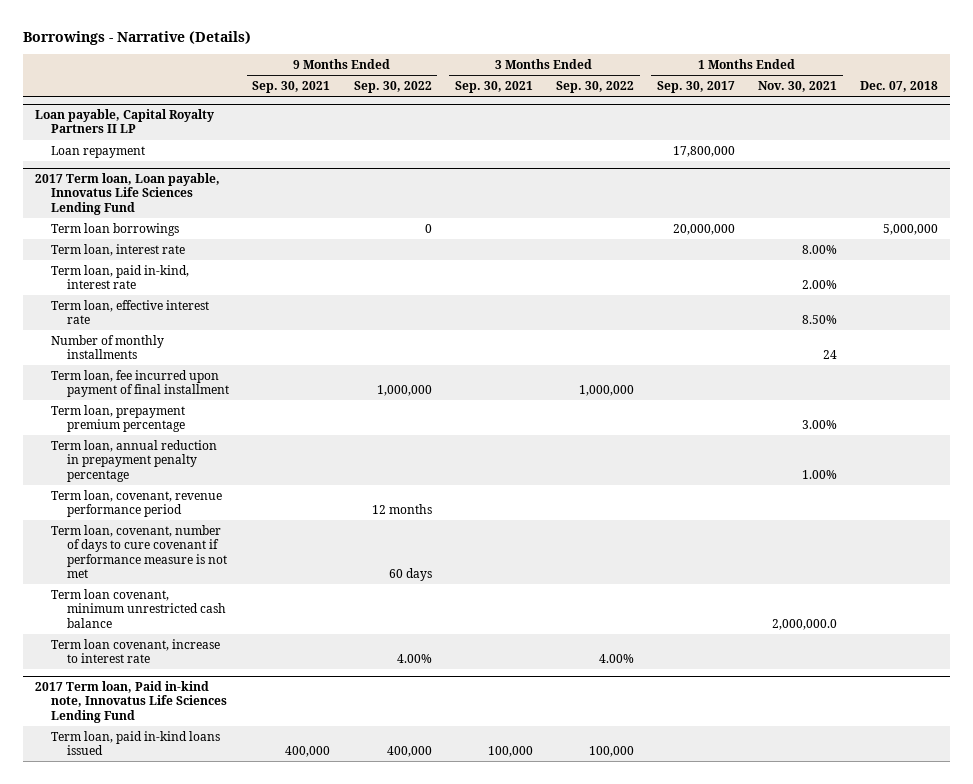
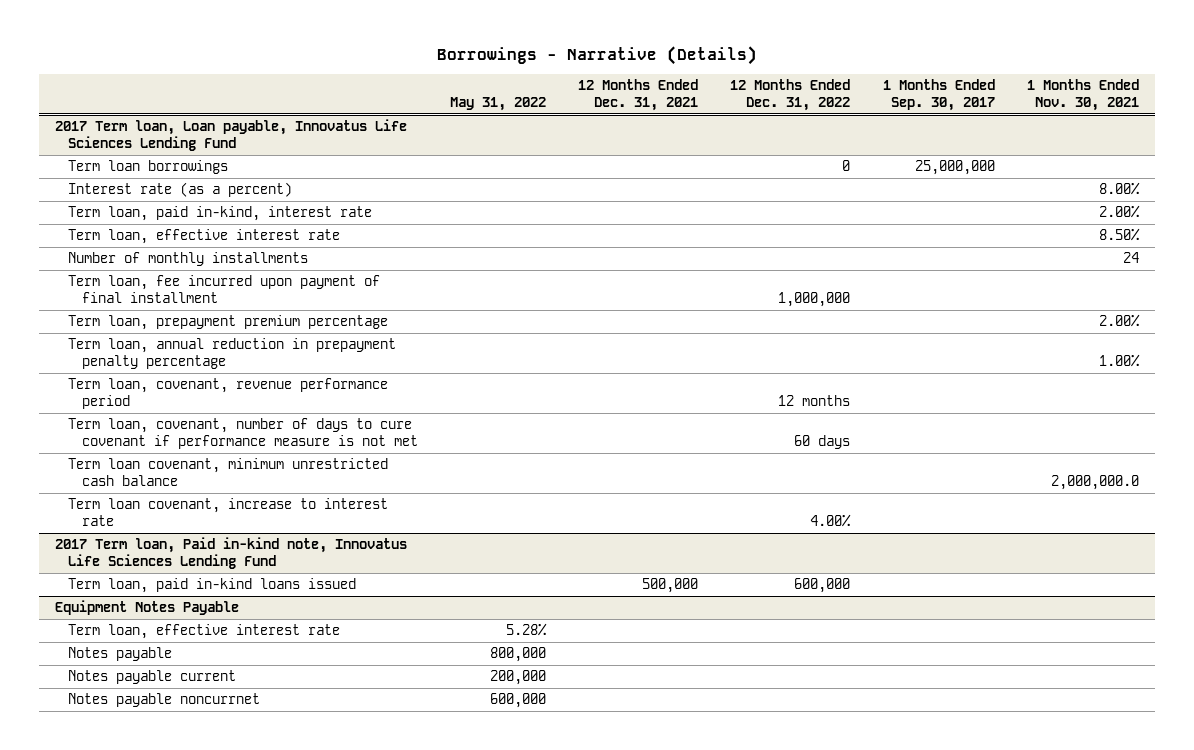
- | 9 Months Ended Sep. 30, 2021 | 9 Months Ended Sep. 30, 2022 | 3 Months Ended Sep. 30, 2021 | 3 Months Ended Sep. 30, 2022 | 1 Months Ended Sep. 30, 2017 | 1 Months Ended Nov. 30, 2021 | Dec. 07, 2018
+ | May 31, 2022 | 12 Months Ended Dec. 31, 2021 | 12 Months Ended Dec. 31, 2022 | 1 Months Ended Sep. 30, 2017 | 1 Months Ended Nov. 30, 2021
- Loan payable, Capital Royalty Partners II LP
- Loan repayment | | | | | 17,800,000 | |
@ 2017 Term loan, Loan payable, Innovatus Life Sciences Lending Fund
- Term loan borrowings | | 0 | | | 20,000,000 | | 5,000,000
- Term loan, interest rate | | | | | | 8.00% |
+ Term loan borrowings | | | 0 | 25,000,000 |
+ Interest rate (as a percent) | | | | | 8.00%
- Term loan, prepayment premium percentage | | | | | | 3.00% |
+ Term loan, prepayment premium percentage | | | | | 2.00%
+ Equipment Notes Payable
+ Term loan, effective interest rate | 5.28% | | | |
+ Notes payable | 800,000 | | | |
+ Notes payable current | 200,000 | | | |
+ Notes payable noncurrnet | 600,000 | | | |

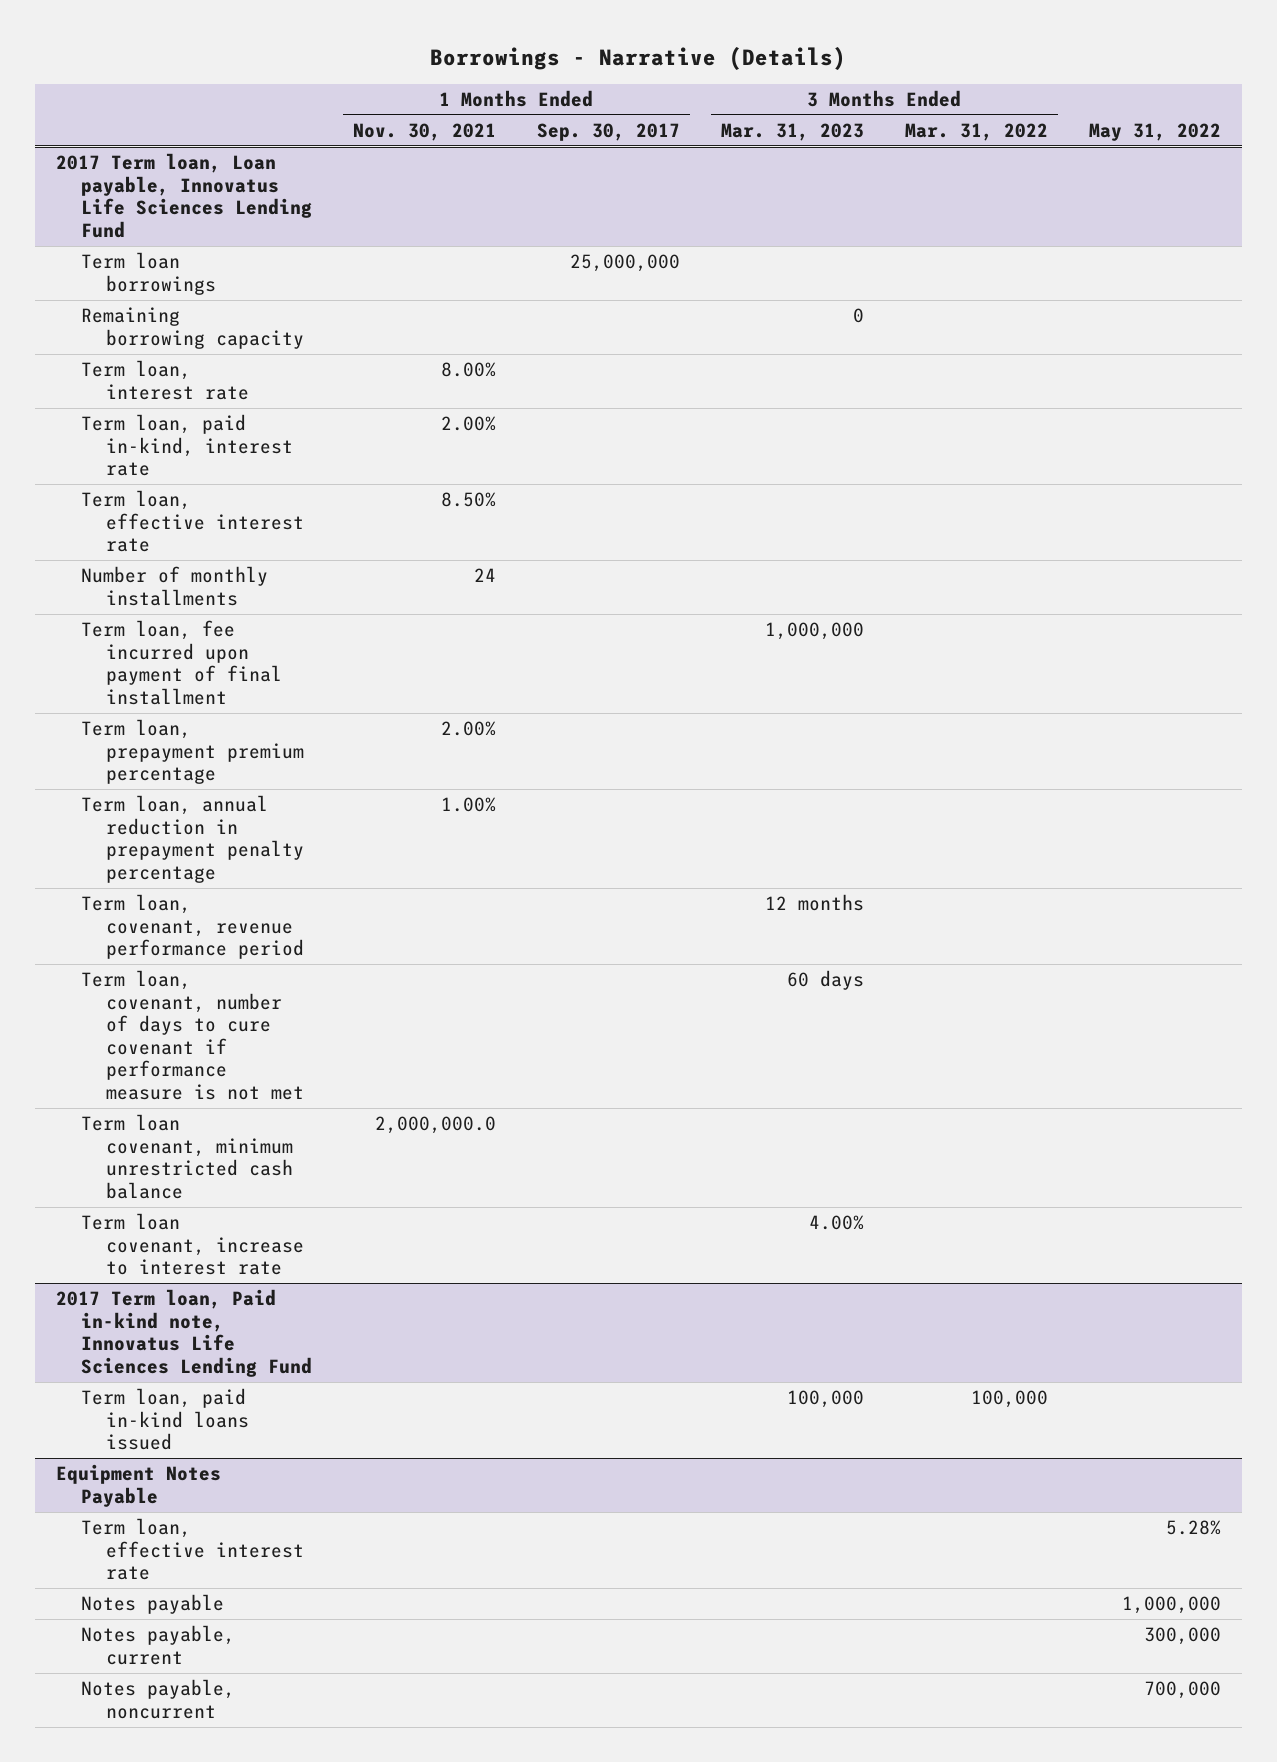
- | May 31, 2022 | 12 Months Ended Dec. 31, 2021 | 12 Months Ended Dec. 31, 2022 | 1 Months Ended Sep. 30, 2017 | 1 Months Ended Nov. 30, 2021
+ | 1 Months Ended Nov. 30, 2021 | 1 Months Ended Sep. 30, 2017 | 3 Months Ended Mar. 31, 2023 | 3 Months Ended Mar. 31, 2022 | May 31, 2022
@ 2017 Term loan, Loan payable, Innovatus Life Sciences Lending Fund
- Interest rate (as a percent) | | | | | 8.00%
+ Remaining borrowing capacity | | | 0 | |
+ Term loan, interest rate | 8.00% | | | |
@ Equipment Notes Payable
- Notes payable | 800,000 | | | |
- Notes payable current | 200,000 | | | |
- Notes payable noncurrnet | 600,000 | | | |
+ Notes payable | | | | | 1,000,000
+ Notes payable, current | | | | | 300,000
+ Notes payable, noncurrent | | | | | 700,000

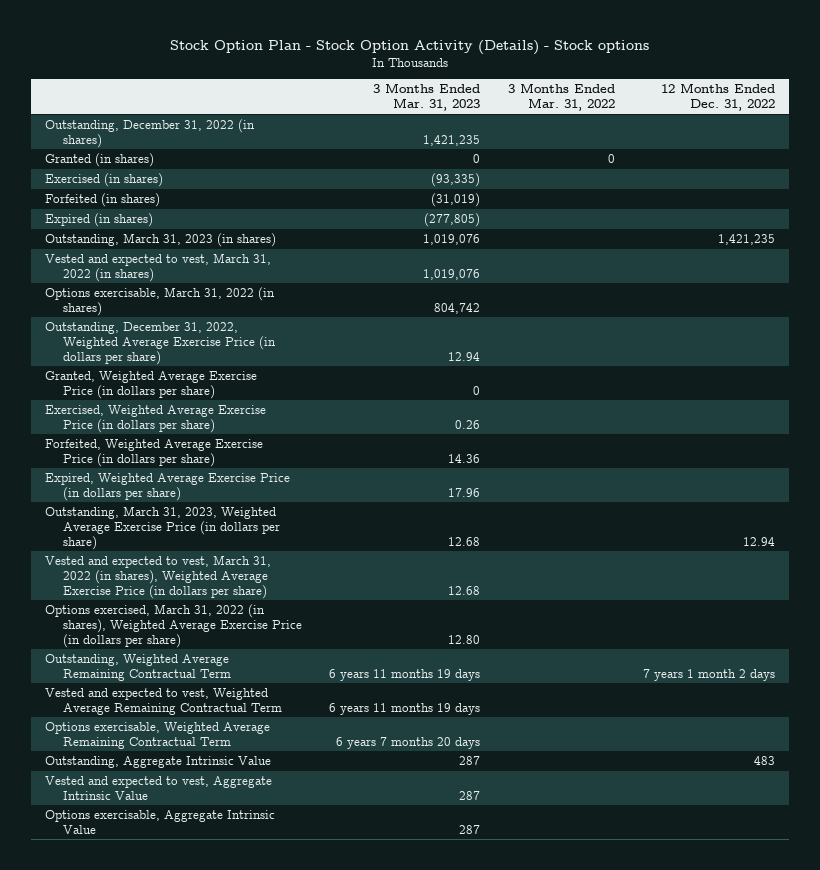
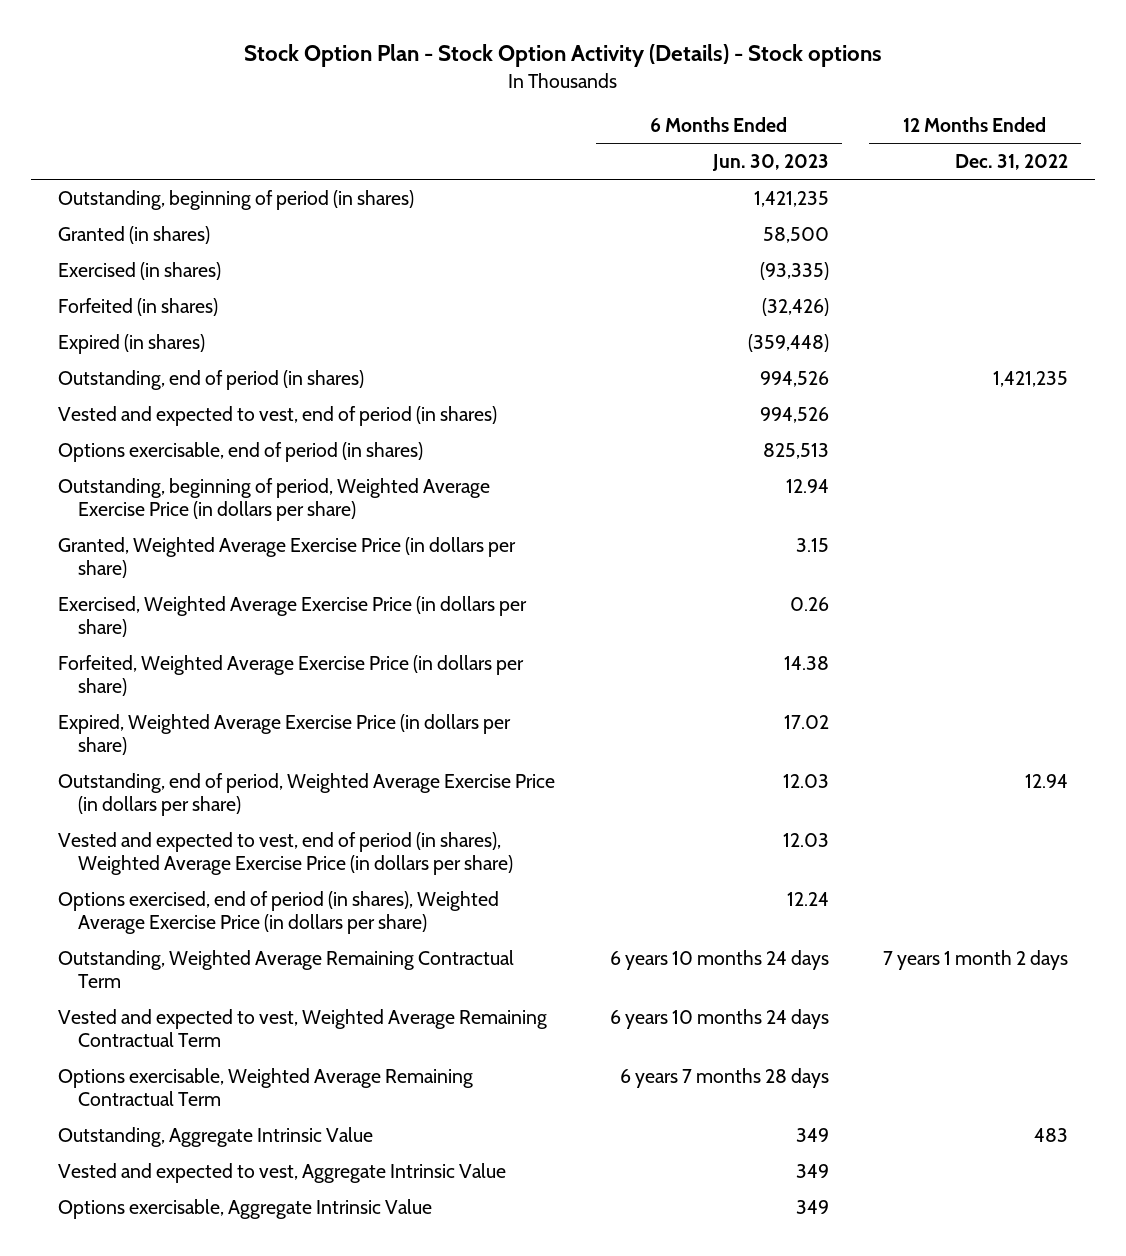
- | 3 Months Ended Mar. 31, 2023 | 3 Months Ended Mar. 31, 2022 | 12 Months Ended Dec. 31, 2022
+ | 6 Months Ended Jun. 30, 2023 | 12 Months Ended Dec. 31, 2022
- Outstanding, December 31, 2022 (in shares) | 1,421,235 | |
+ Outstanding, beginning of period (in shares) | 1,421,235 |
- Outstanding, March 31, 2023 (in shares) | 1,019,076 | | 1,421,235
- Vested and expected to vest, March 31, 2022 (in shares) | 1,019,076 | |
- Options exercisable, March 31, 2022 (in shares) | 804,742 | |
- Outstanding, December 31, 2022, Weighted Average Exercise Price (in dollars per share) | 12.94 | |
+ Outstanding, end of period (in shares) | 994,526 | 1,421,235
+ Vested and expected to vest, end of period (in shares) | 994,526 |
+ Options exercisable, end of period (in shares) | 825,513 |
+ Outstanding, beginning of period, Weighted Average Exercise Price (in dollars per share) | 12.94 |
- Outstanding, March 31, 2023, Weighted Average Exercise Price (in dollars per share) | 12.68 | | 12.94
- Vested and expected to vest, March 31, 2022 (in shares), Weighted Average Exercise Price (in dollars per share) | 12.68 | |
- Options exercised, March 31, 2022 (in shares), Weighted Average Exercise Price (in dollars per share) | 12.80 | |
+ Outstanding, end of period, Weighted Average Exercise Price (in dollars per share) | 12.03 | 12.94
+ Vested and expected to vest, end of period (in shares), Weighted Average Exercise Price (in dollars per share) | 12.03 |
+ Options exercised, end of period (in shares), Weighted Average Exercise Price (in dollars per share) | 12.24 |

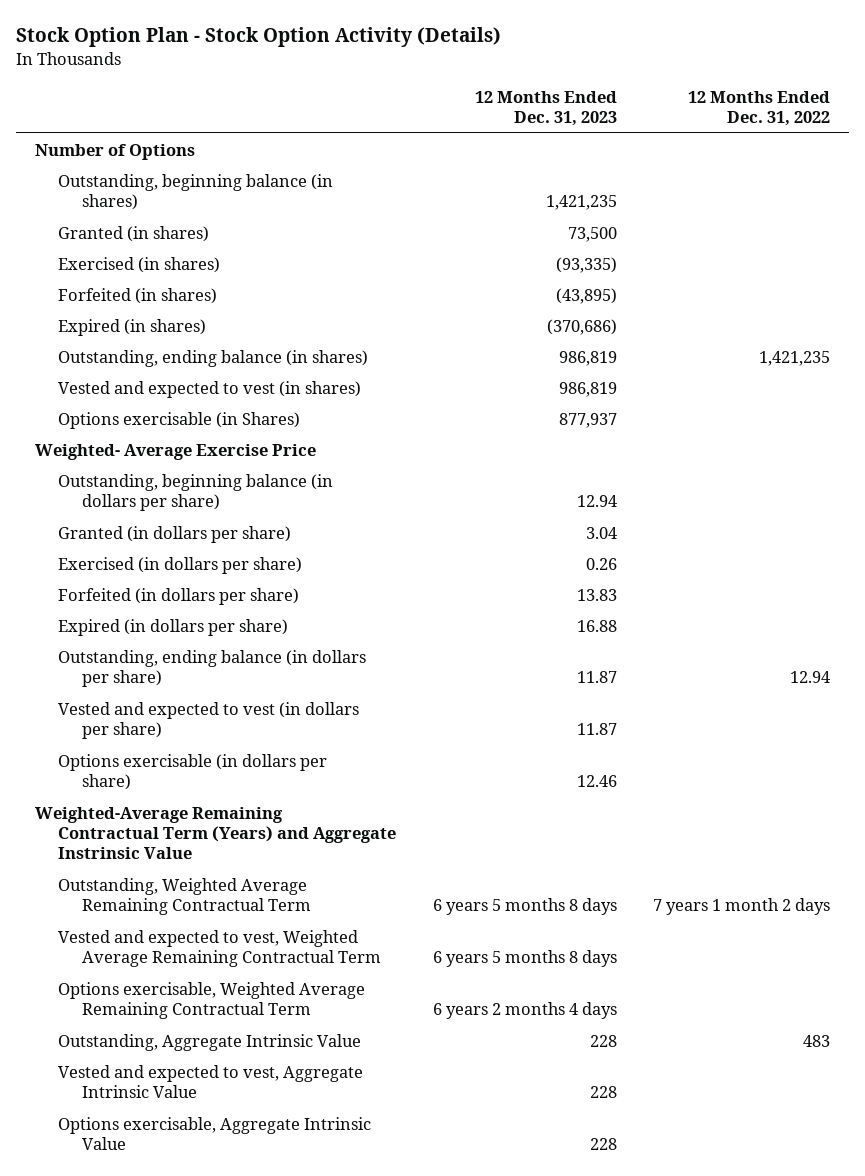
- Stock Option Plan - Stock Option Activity (Details) - Stock options
+ Stock Option Plan - Stock Option Activity (Details)
- | 6 Months Ended Jun. 30, 2023 | 12 Months Ended Dec. 31, 2022
+ | 12 Months Ended Dec. 31, 2023 | 12 Months Ended Dec. 31, 2022
- Outstanding, beginning of period (in shares) | 1,421,235 |
+ Number of Options
+ Outstanding, beginning balance (in shares) | 1,421,235 |
- Outstanding, end of period (in shares) | 994,526 | 1,421,235
- Vested and expected to vest, end of period (in shares) | 994,526 |
- Options exercisable, end of period (in shares) | 825,513 |
- Outstanding, beginning of period, Weighted Average Exercise Price (in dollars per share) | 12.94 |
- Granted, Weighted Average Exercise Price (in dollars per share) | 3.15 |
- Exercised, Weighted Average Exercise Price (in dollars per share) | 0.26 |
- Forfeited, Weighted Average Exercise Price (in dollars per share) | 14.38 |
- Expired, Weighted Average Exercise Price (in dollars per share) | 17.02 |
- Outstanding, end of period, Weighted Average Exercise Price (in dollars per share) | 12.03 | 12.94
- Vested and expected to vest, end of period (in shares), Weighted Average Exercise Price (in dollars per share) | 12.03 |
- Options exercised, end of period (in shares), Weighted Average Exercise Price (in dollars per share) | 12.24 |
+ Outstanding, ending balance (in shares) | 986,819 | 1,421,235
+ Vested and expected to vest (in shares) | 986,819 |
+ Options exercisable (in Shares) | 877,937 |
+ Weighted- Average Exercise Price
+ Outstanding, beginning balance (in dollars per share) | 12.94 |
+ Granted (in dollars per share) | 3.04 |
+ Exercised (in dollars per share) | 0.26 |
+ Forfeited (in dollars per share) | 13.83 |
+ Expired (in dollars per share) | 16.88 |
+ Outstanding, ending balance (in dollars per share) | 11.87 | 12.94
+ Vested and expected to vest (in dollars per share) | 11.87 |
+ Options exercisable (in dollars per share) | 12.46 |
+ Weighted-Average Remaining Contractual Term (Years) and Aggregate Instrinsic Value

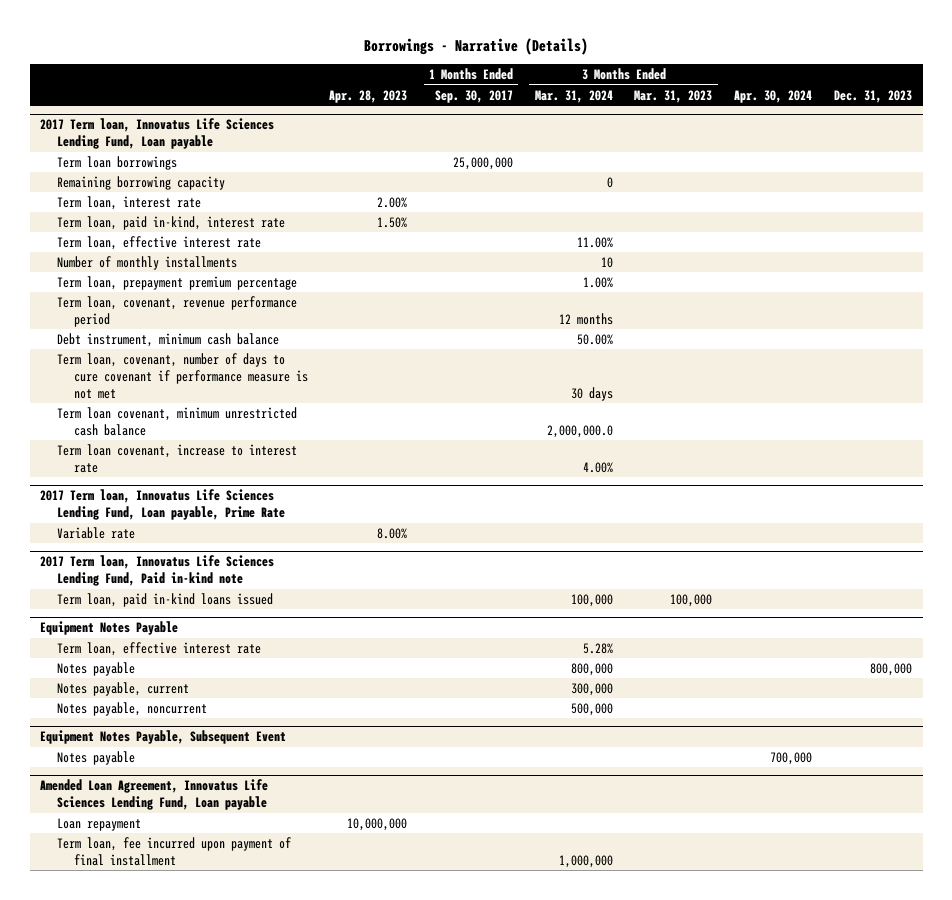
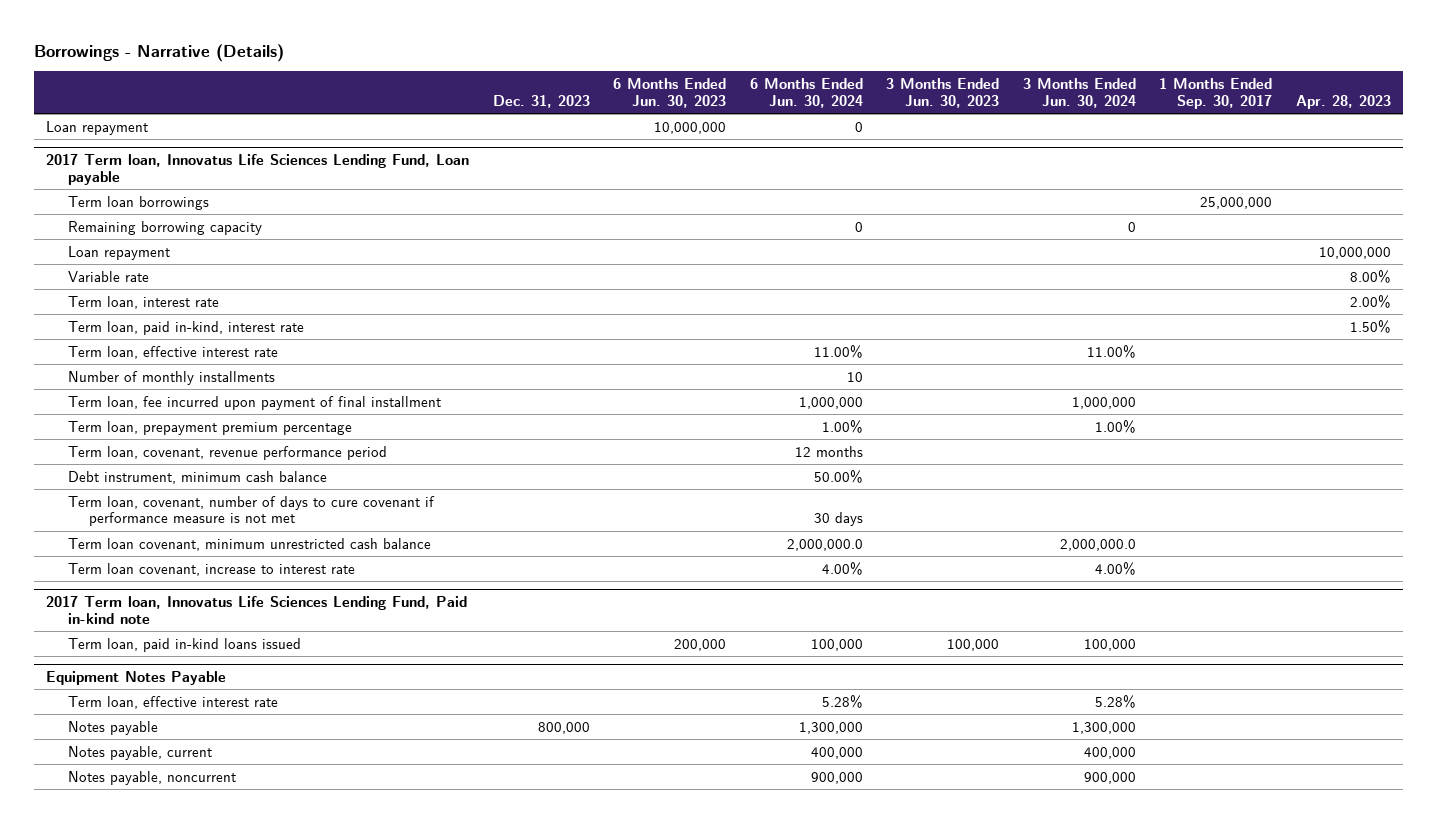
- | Apr. 28, 2023 | 1 Months Ended Sep. 30, 2017 | 3 Months Ended Mar. 31, 2024 | 3 Months Ended Mar. 31, 2023 | Apr. 30, 2024 | Dec. 31, 2023
+ | Dec. 31, 2023 | 6 Months Ended Jun. 30, 2023 | 6 Months Ended Jun. 30, 2024 | 3 Months Ended Jun. 30, 2023 | 3 Months Ended Jun. 30, 2024 | 1 Months Ended Sep. 30, 2017 | Apr. 28, 2023
+ Loan repayment | | 10,000,000 | 0 | | | |
@ 2017 Term loan, Innovatus Life Sciences Lending Fund, Loan payable
+ Loan repayment | | | | | | | 10,000,000
+ Variable rate | | | | | | | 8.00%
+ Term loan, fee incurred upon payment of final installment | | | 1,000,000 | | 1,000,000 | |
- 2017 Term loan, Innovatus Life Sciences Lending Fund, Loan payable, Prime Rate
- Variable rate | 8.00% | | | | |
- Equipment Notes Payable, Subsequent Event
- Notes payable | | | | | 700,000 |
- Amended Loan Agreement, Innovatus Life Sciences Lending Fund, Loan payable
- Loan repayment | 10,000,000 | | | | |
- Term loan, fee incurred upon payment of final installment | | | 1,000,000 | | |

